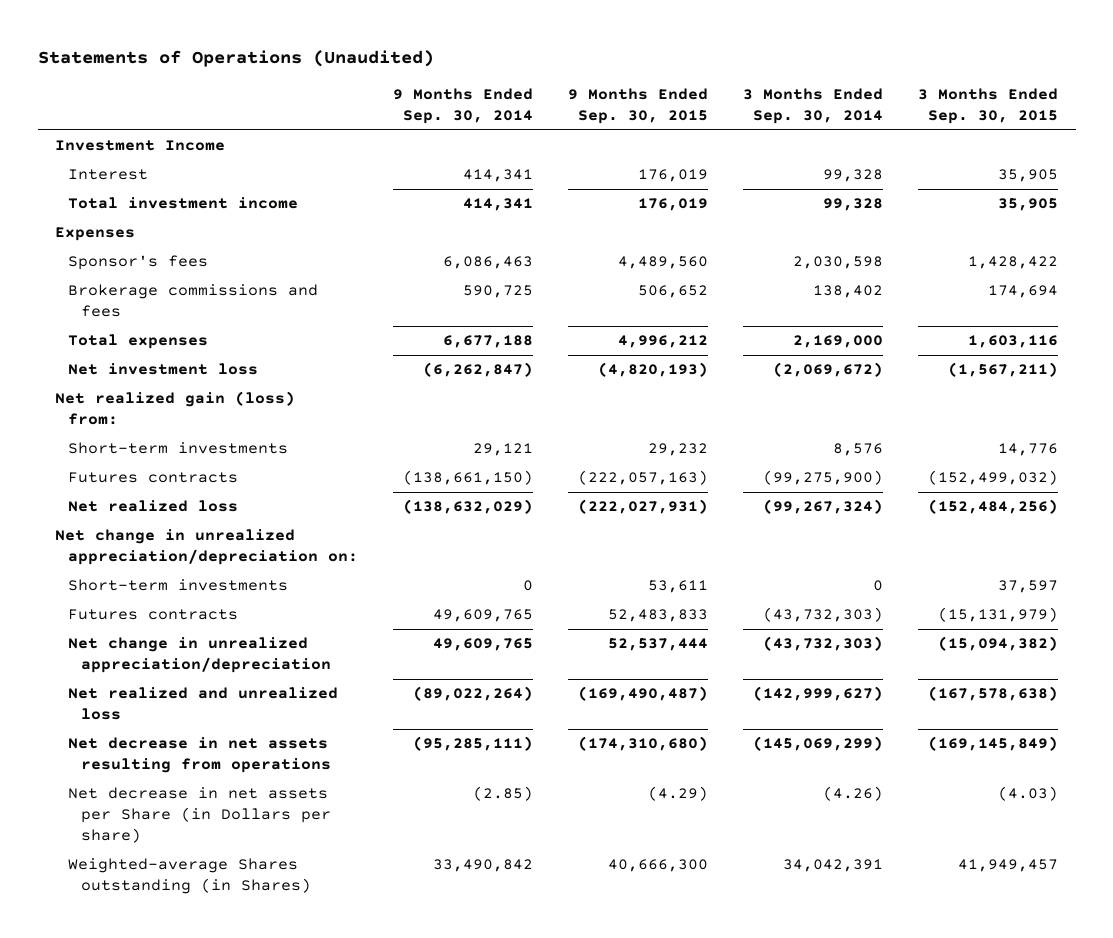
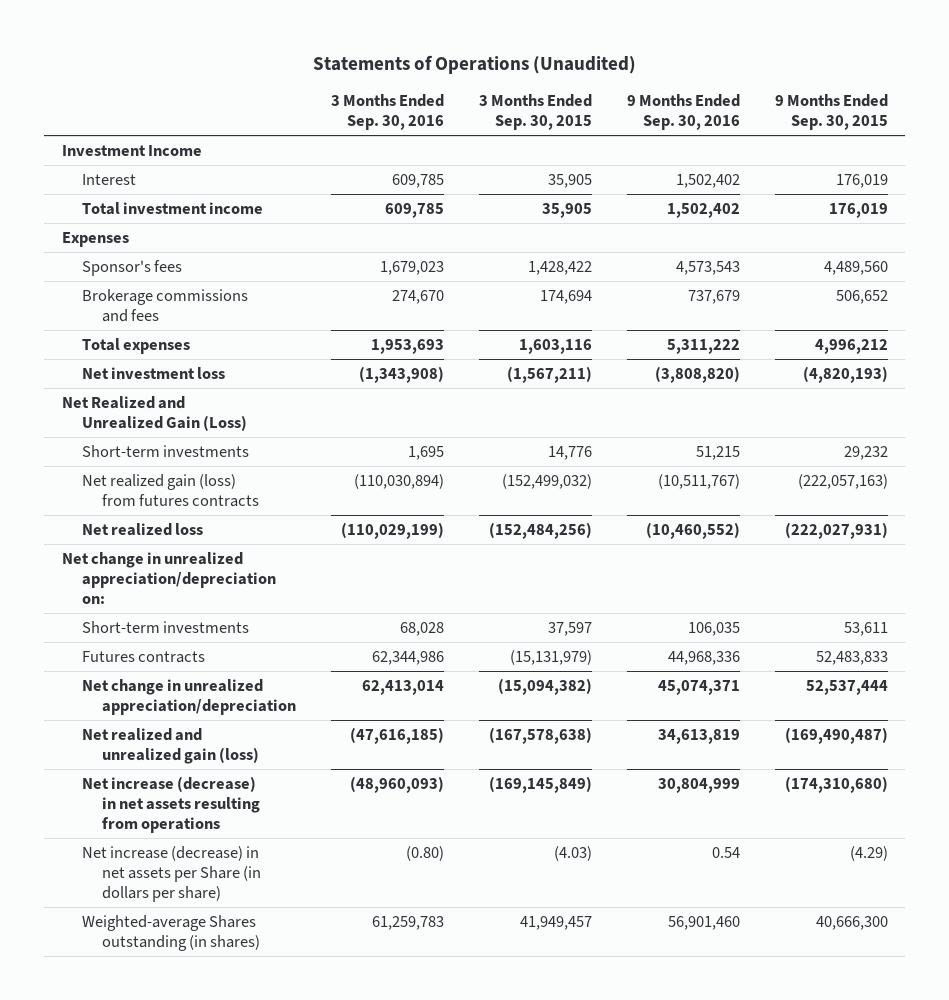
- | 9 Months Ended Sep. 30, 2014 | 9 Months Ended Sep. 30, 2015 | 3 Months Ended Sep. 30, 2014 | 3 Months Ended Sep. 30, 2015
+ | 3 Months Ended Sep. 30, 2016 | 3 Months Ended Sep. 30, 2015 | 9 Months Ended Sep. 30, 2016 | 9 Months Ended Sep. 30, 2015
- Net realized gain (loss) from:
+ Net Realized and Unrealized Gain (Loss)
- Futures contracts | (138,661,150) | (222,057,163) | (99,275,900) | (152,499,032)
+ Net realized gain (loss) from futures contracts | (110,030,894) | (152,499,032) | (10,511,767) | (222,057,163)
- Net realized and unrealized loss | (89,022,264) | (169,490,487) | (142,999,627) | (167,578,638)
- Net decrease in net assets resulting from operations | (95,285,111) | (174,310,680) | (145,069,299) | (169,145,849)
- Net decrease in net assets per Share (in Dollars per share) | (2.85) | (4.29) | (4.26) | (4.03)
- Weighted-average Shares outstanding (in Shares) | 33,490,842 | 40,666,300 | 34,042,391 | 41,949,457
+ Net realized and unrealized gain (loss) | (47,616,185) | (167,578,638) | 34,613,819 | (169,490,487)
+ Net increase (decrease) in net assets resulting from operations | (48,960,093) | (169,145,849) | 30,804,999 | (174,310,680)
+ Net increase (decrease) in net assets per Share (in dollars per share) | (0.80) | (4.03) | 0.54 | (4.29)
+ Weighted-average Shares outstanding (in shares) | 61,259,783 | 41,949,457 | 56,901,460 | 40,666,300

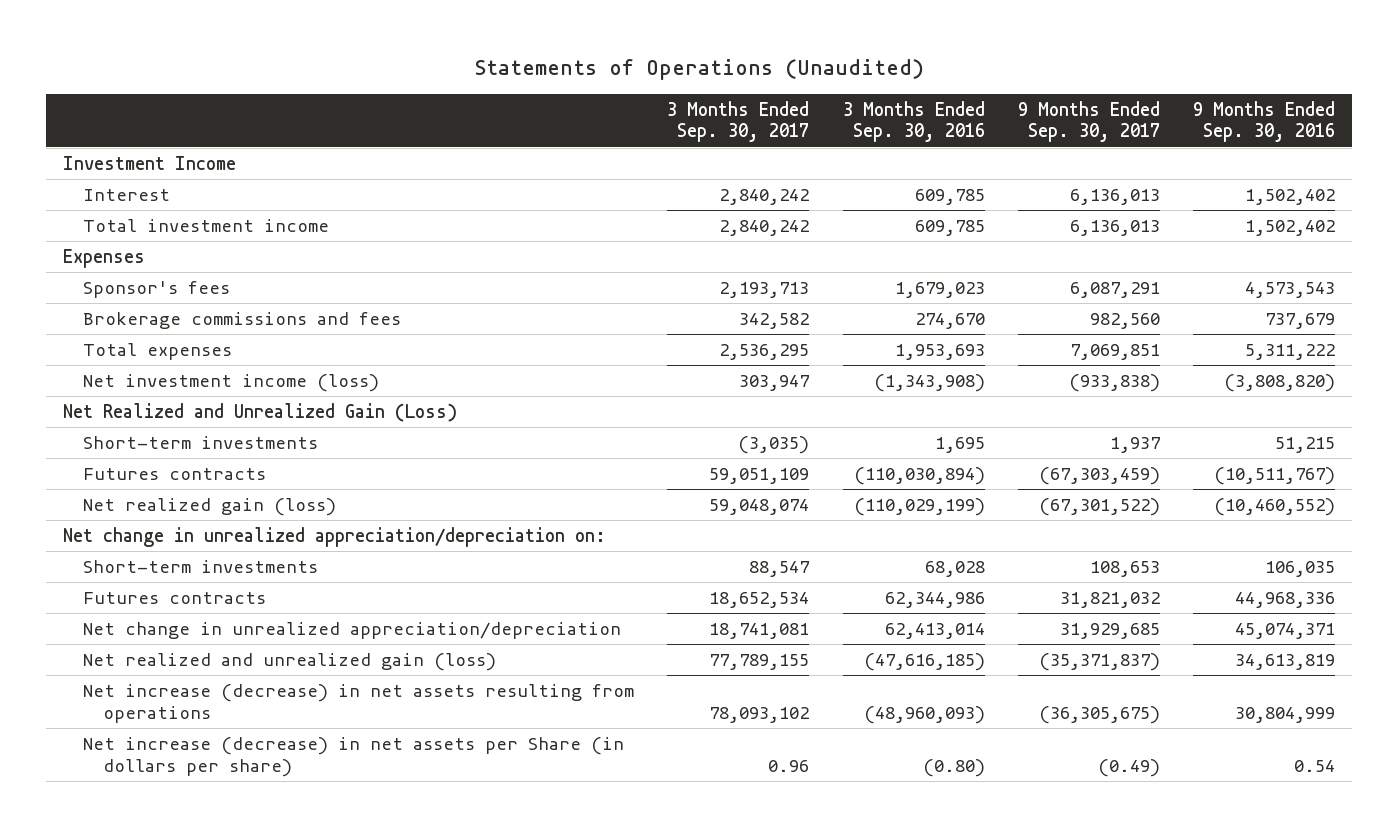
- | 3 Months Ended Sep. 30, 2016 | 3 Months Ended Sep. 30, 2015 | 9 Months Ended Sep. 30, 2016 | 9 Months Ended Sep. 30, 2015
+ | 3 Months Ended Sep. 30, 2017 | 3 Months Ended Sep. 30, 2016 | 9 Months Ended Sep. 30, 2017 | 9 Months Ended Sep. 30, 2016
- Net investment loss | (1,343,908) | (1,567,211) | (3,808,820) | (4,820,193)
+ Net investment income (loss) | 303,947 | (1,343,908) | (933,838) | (3,808,820)
- Net realized gain (loss) from futures contracts | (110,030,894) | (152,499,032) | (10,511,767) | (222,057,163)
- Net realized loss | (110,029,199) | (152,484,256) | (10,460,552) | (222,027,931)
+ Futures contracts | 59,051,109 | (110,030,894) | (67,303,459) | (10,511,767)
+ Net realized gain (loss) | 59,048,074 | (110,029,199) | (67,301,522) | (10,460,552)
- Weighted-average Shares outstanding (in shares) | 61,259,783 | 41,949,457 | 56,901,460 | 40,666,300

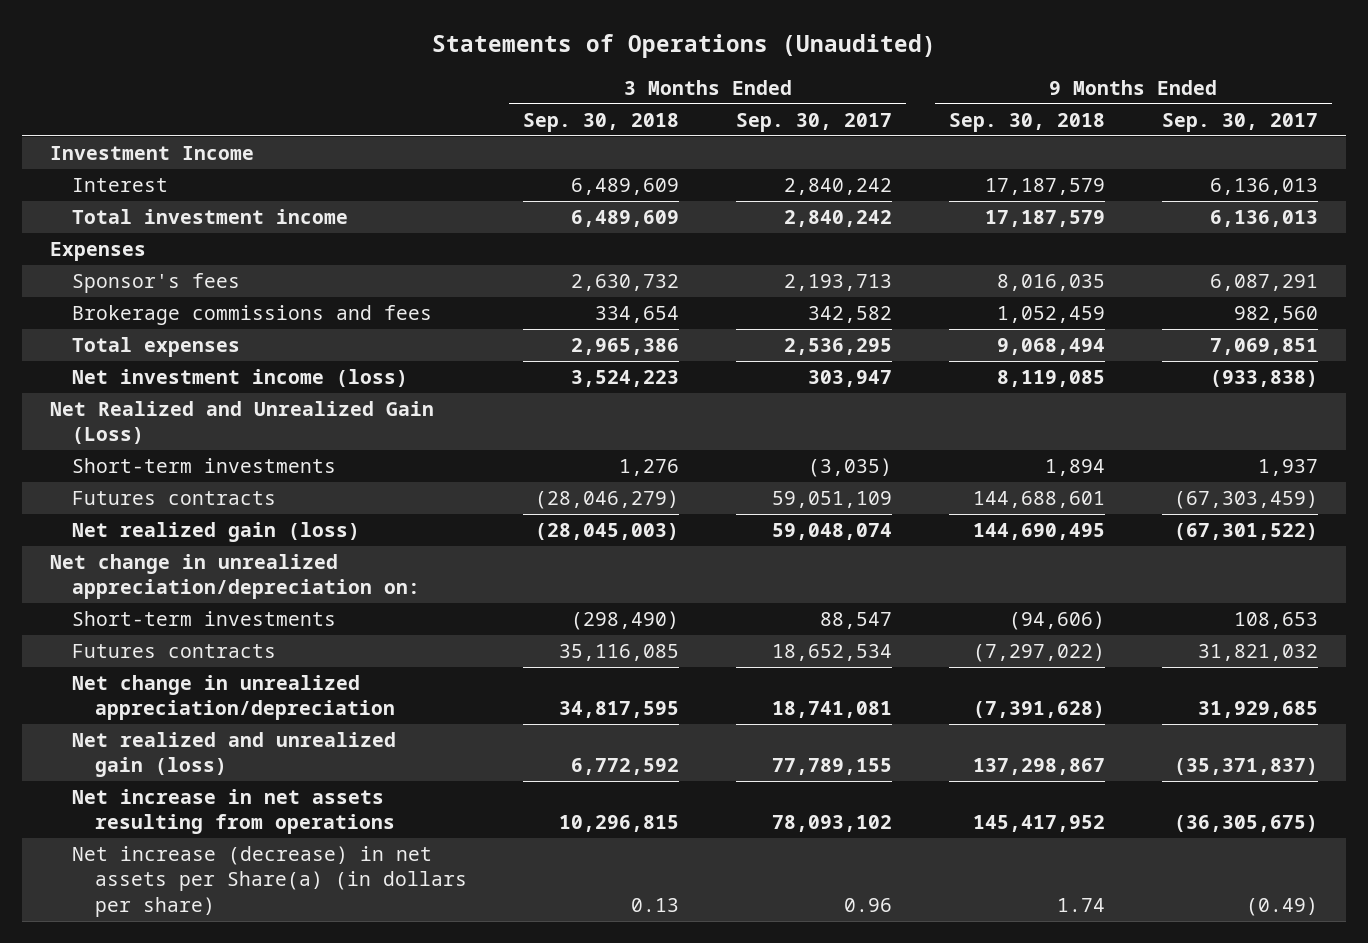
- | 3 Months Ended Sep. 30, 2017 | 3 Months Ended Sep. 30, 2016 | 9 Months Ended Sep. 30, 2017 | 9 Months Ended Sep. 30, 2016
+ | 3 Months Ended Sep. 30, 2018 | 3 Months Ended Sep. 30, 2017 | 9 Months Ended Sep. 30, 2018 | 9 Months Ended Sep. 30, 2017
- Net increase (decrease) in net assets resulting from operations | 78,093,102 | (48,960,093) | (36,305,675) | 30,804,999
- Net increase (decrease) in net assets per Share (in dollars per share) | 0.96 | (0.80) | (0.49) | 0.54
+ Net increase in net assets resulting from operations | 10,296,815 | 78,093,102 | 145,417,952 | (36,305,675)
+ Net increase (decrease) in net assets per Share(a) (in dollars per share) | 0.13 | 0.96 | 1.74 | (0.49)

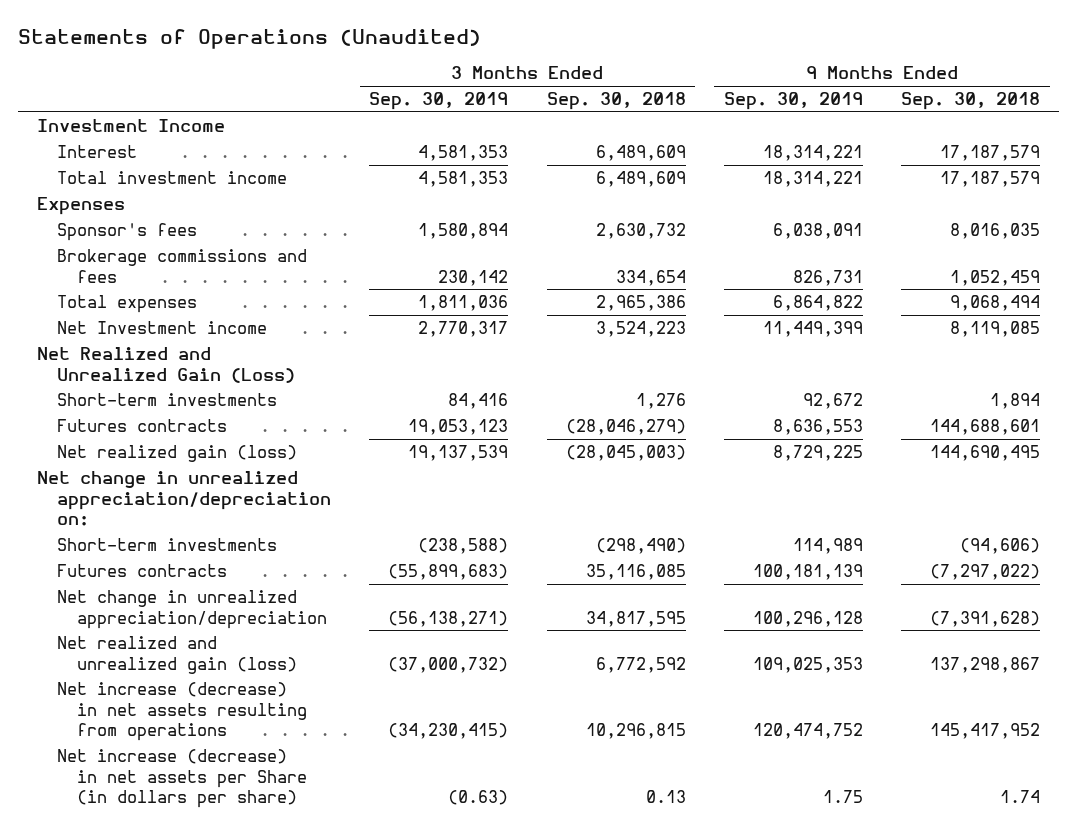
- | 3 Months Ended Sep. 30, 2018 | 3 Months Ended Sep. 30, 2017 | 9 Months Ended Sep. 30, 2018 | 9 Months Ended Sep. 30, 2017
+ | 3 Months Ended Sep. 30, 2019 | 3 Months Ended Sep. 30, 2018 | 9 Months Ended Sep. 30, 2019 | 9 Months Ended Sep. 30, 2018
- Net investment income (loss) | 3,524,223 | 303,947 | 8,119,085 | (933,838)
+ Net Investment income | 2,770,317 | 3,524,223 | 11,449,399 | 8,119,085
- Net increase in net assets resulting from operations | 10,296,815 | 78,093,102 | 145,417,952 | (36,305,675)
- Net increase (decrease) in net assets per Share(a) (in dollars per share) | 0.13 | 0.96 | 1.74 | (0.49)
+ Net increase (decrease) in net assets resulting from operations | (34,230,415) | 10,296,815 | 120,474,752 | 145,417,952
+ Net increase (decrease) in net assets per Share (in dollars per share) | (0.63) | 0.13 | 1.75 | 1.74

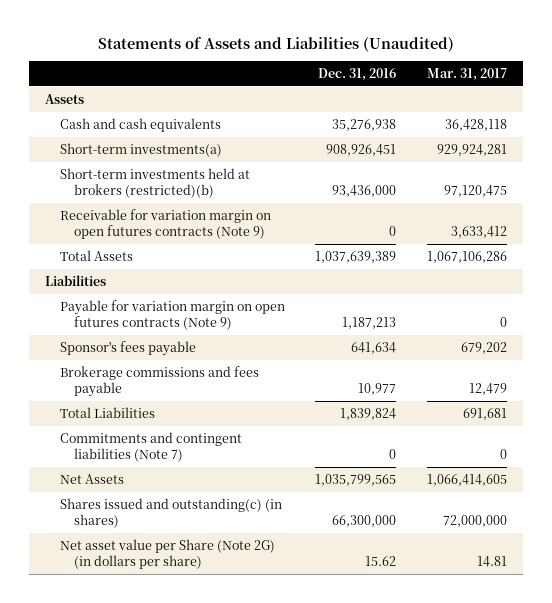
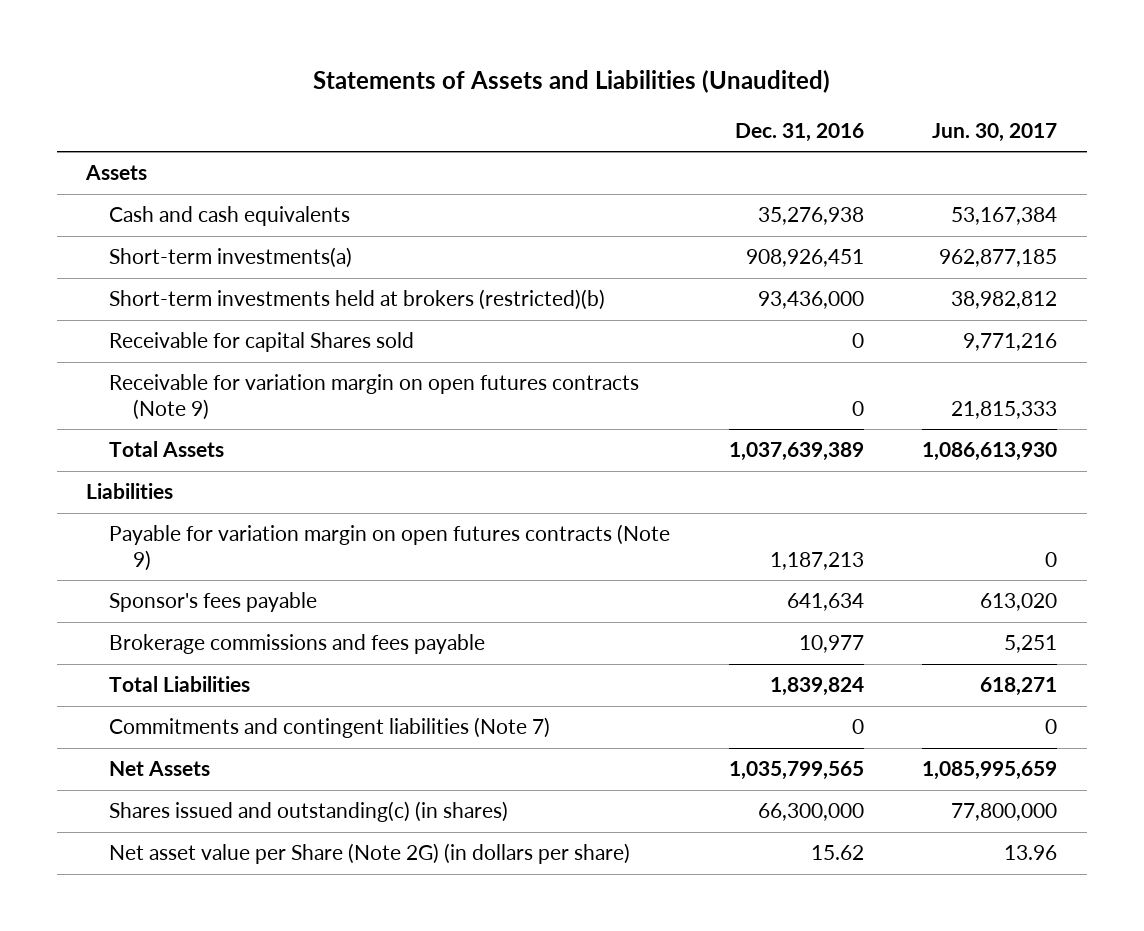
- | Dec. 31, 2016 | Mar. 31, 2017
+ | Dec. 31, 2016 | Jun. 30, 2017
+ Receivable for capital Shares sold | 0 | 9,771,216

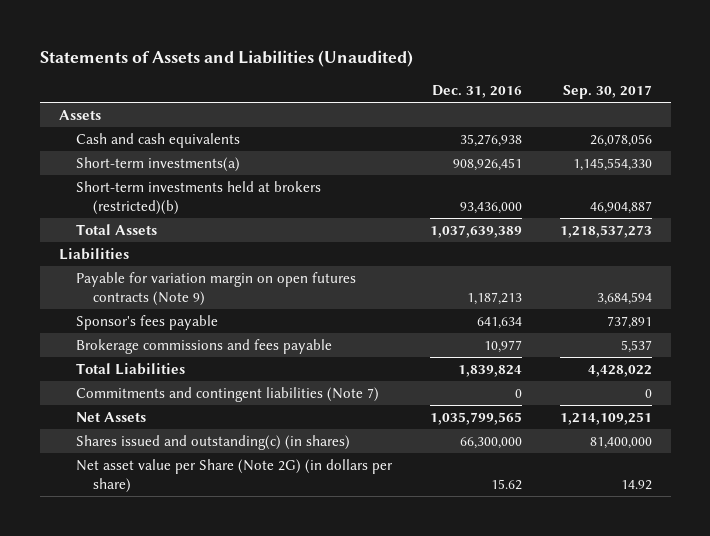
- | Dec. 31, 2016 | Jun. 30, 2017
+ | Dec. 31, 2016 | Sep. 30, 2017
- Receivable for capital Shares sold | 0 | 9,771,216
- Receivable for variation margin on open futures contracts (Note 9) | 0 | 21,815,333

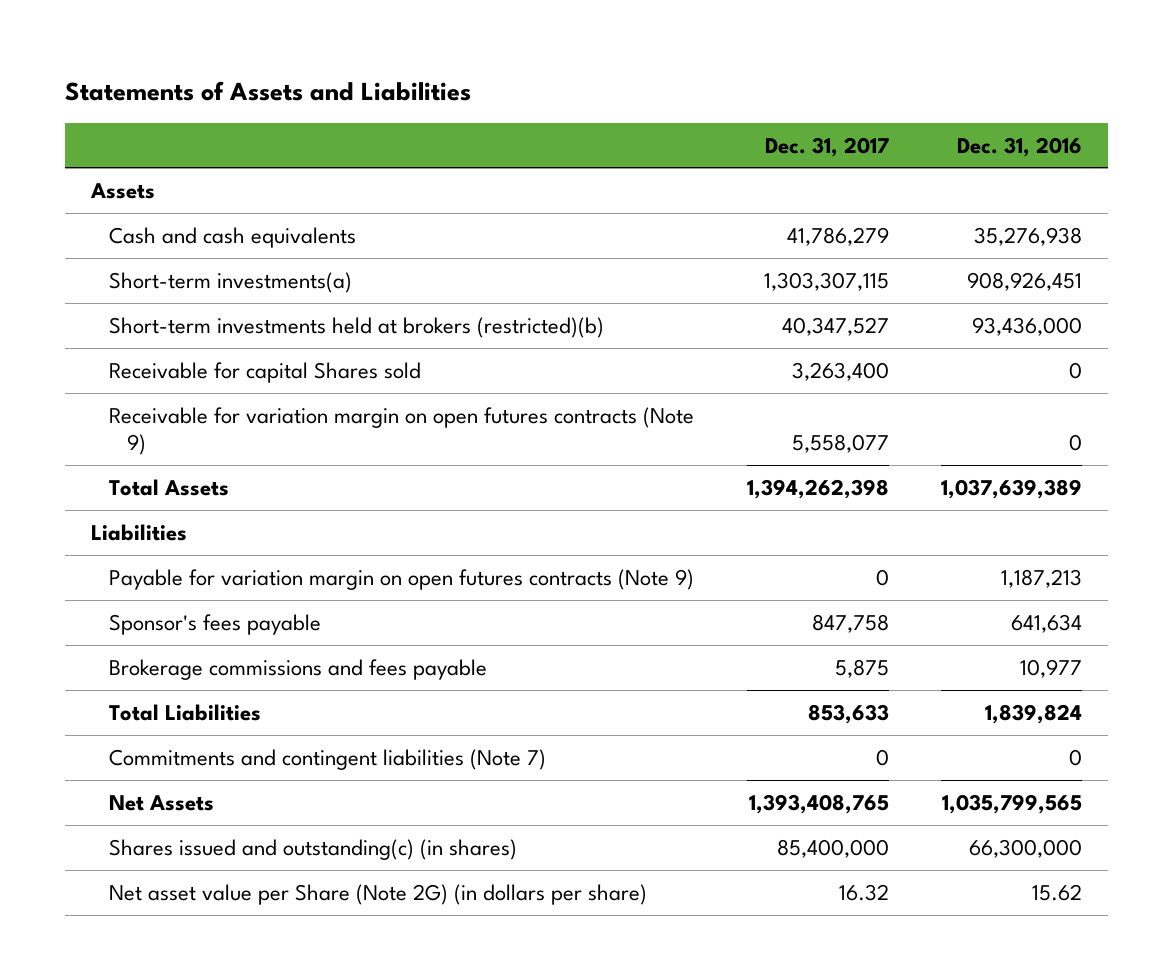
- Statements of Assets and Liabilities (Unaudited)
+ Statements of Assets and Liabilities
- | Dec. 31, 2016 | Sep. 30, 2017
+ | Dec. 31, 2017 | Dec. 31, 2016
+ Receivable for capital Shares sold | 3,263,400 | 0
+ Receivable for variation margin on open futures contracts (Note 9) | 5,558,077 | 0

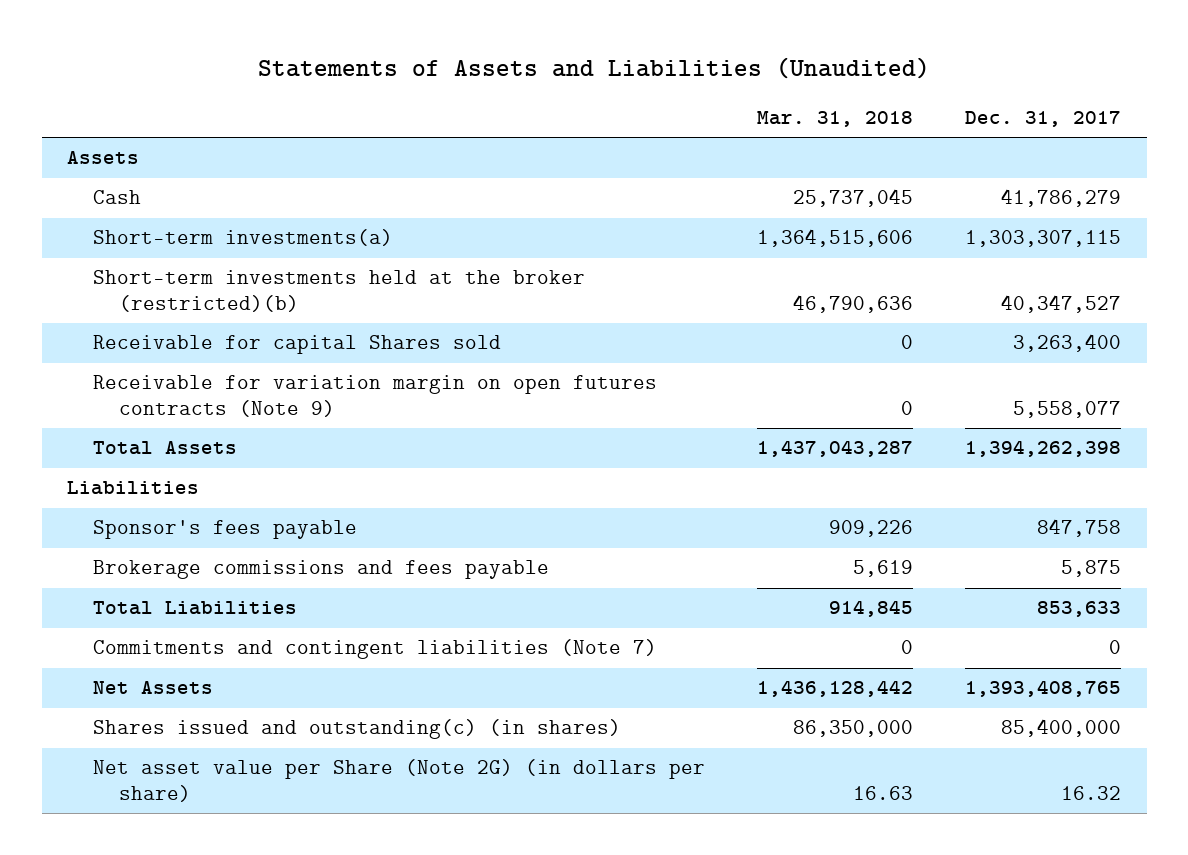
- Statements of Assets and Liabilities
+ Statements of Assets and Liabilities (Unaudited)
- | Dec. 31, 2017 | Dec. 31, 2016
+ | Mar. 31, 2018 | Dec. 31, 2017
- Cash and cash equivalents | 41,786,279 | 35,276,938
+ Cash | 25,737,045 | 41,786,279
- Short-term investments held at brokers (restricted)(b) | 40,347,527 | 93,436,000
+ Short-term investments held at the broker (restricted)(b) | 46,790,636 | 40,347,527
- Payable for variation margin on open futures contracts (Note 9) | 0 | 1,187,213

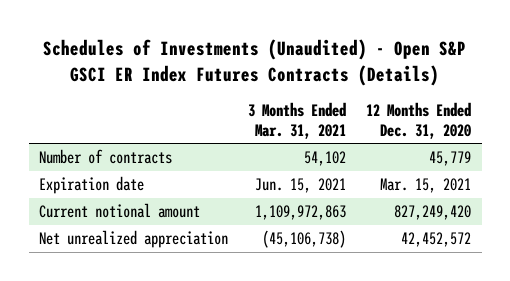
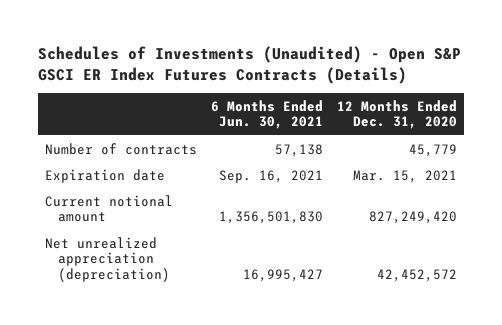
- | 3 Months Ended Mar. 31, 2021 | 12 Months Ended Dec. 31, 2020
+ | 6 Months Ended Jun. 30, 2021 | 12 Months Ended Dec. 31, 2020
- Net unrealized appreciation | (45,106,738) | 42,452,572
+ Net unrealized appreciation (depreciation) | 16,995,427 | 42,452,572

